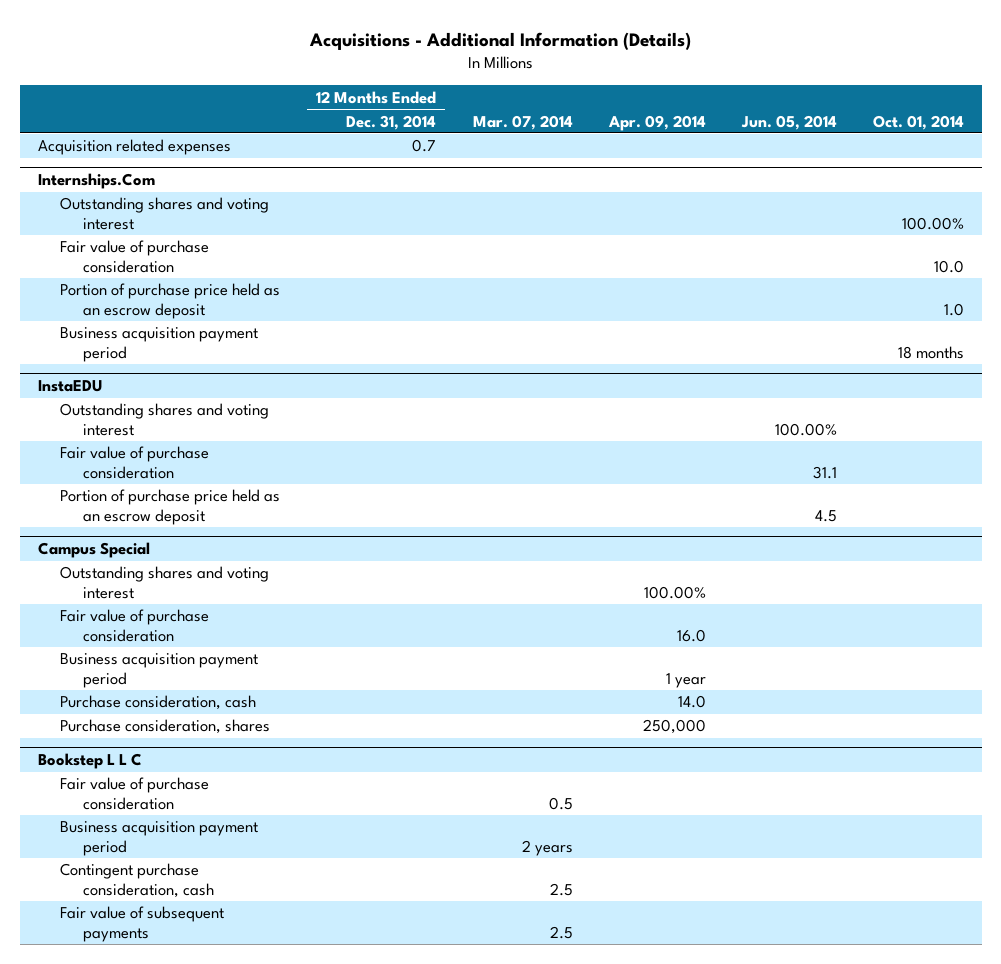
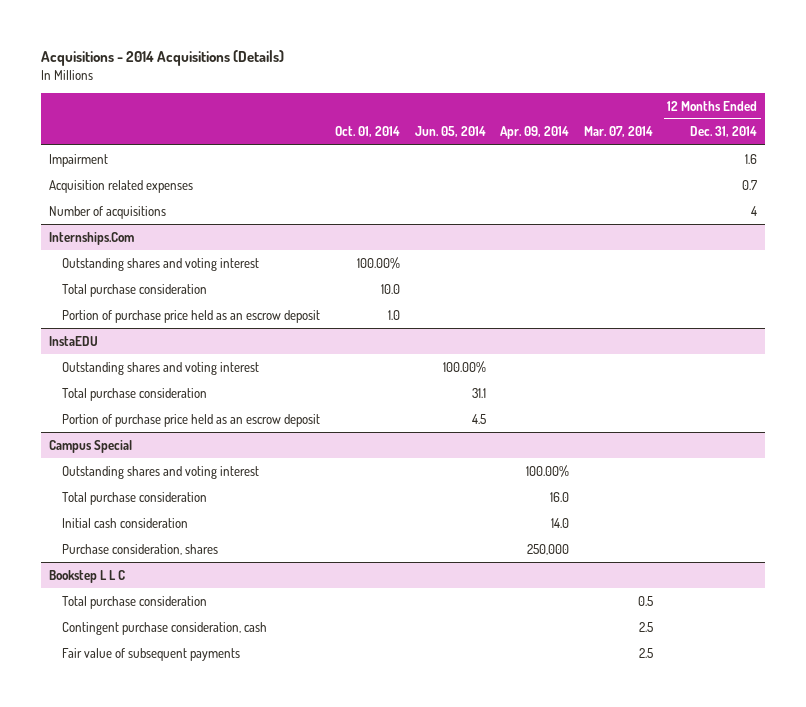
- Acquisitions - Additional Information (Details)
+ Acquisitions - 2014 Acquisitions (Details)
- | 12 Months Ended Dec. 31, 2014 | Mar. 07, 2014 | Apr. 09, 2014 | Jun. 05, 2014 | Oct. 01, 2014
+ | Oct. 01, 2014 | Jun. 05, 2014 | Apr. 09, 2014 | Mar. 07, 2014 | 12 Months Ended Dec. 31, 2014
+ Impairment | | | | | 1.6
+ Number of acquisitions | | | | | 4
@ Internships.Com
- Fair value of purchase consideration | | | | | 10.0
+ Total purchase consideration | 10.0 | | | |
- Business acquisition payment period | | | | | 18 months
@ InstaEDU
- Fair value of purchase consideration | | | | 31.1 |
+ Total purchase consideration | | 31.1 | | |
@ Campus Special
- Fair value of purchase consideration | | | 16.0 | |
- Business acquisition payment period | | | 1 year | |
- Purchase consideration, cash | | | 14.0 | |
+ Total purchase consideration | | | 16.0 | |
+ Initial cash consideration | | | 14.0 | |
@ Bookstep L L C
- Fair value of purchase consideration | | 0.5 | | |
- Business acquisition payment period | | 2 years | | |
+ Total purchase consideration | | | | 0.5 |

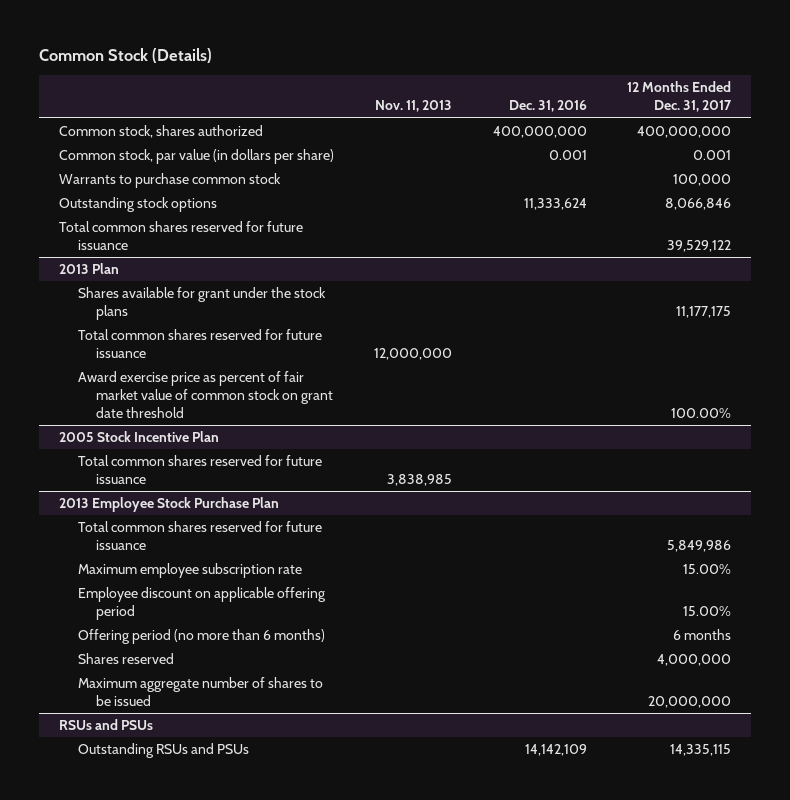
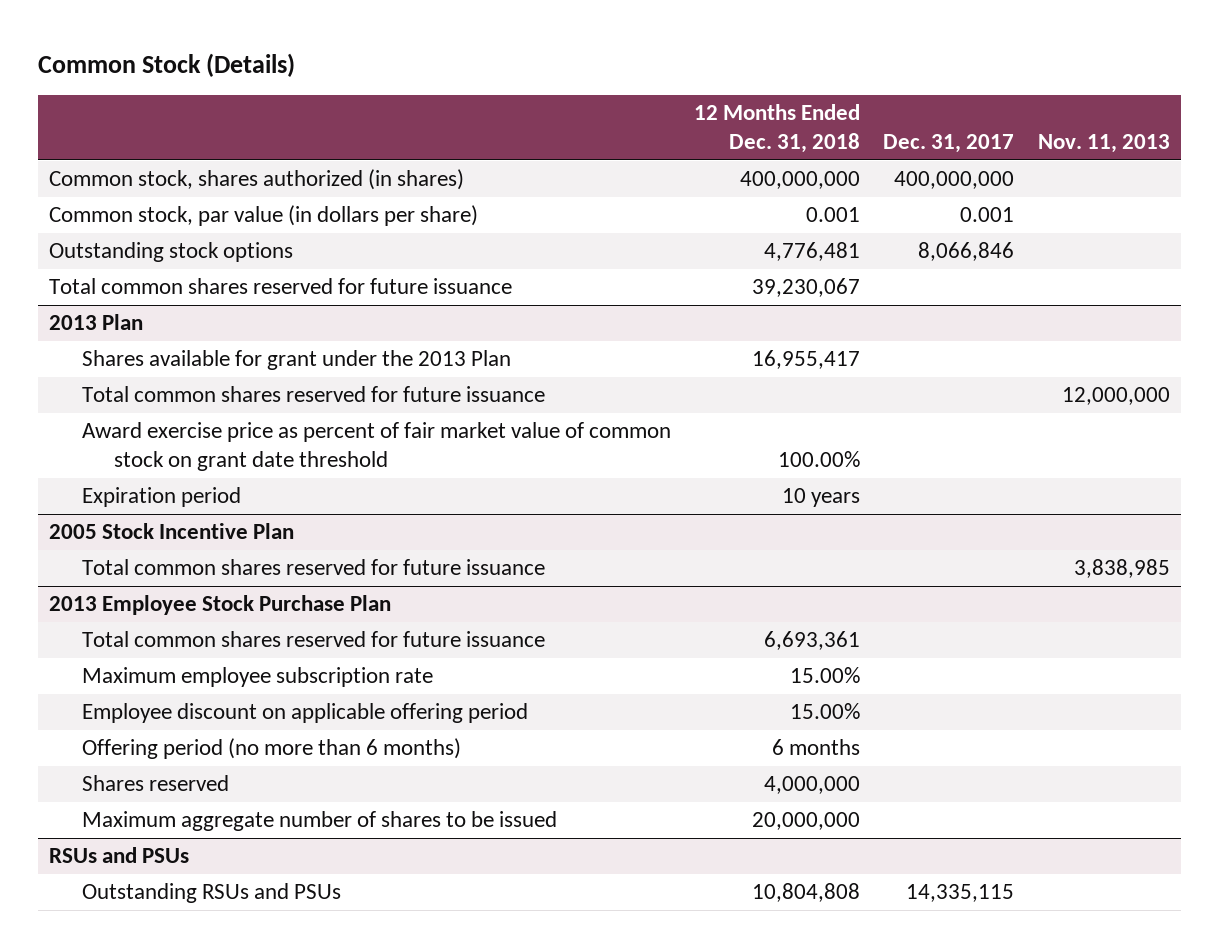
- | Nov. 11, 2013 | Dec. 31, 2016 | 12 Months Ended Dec. 31, 2017
+ | 12 Months Ended Dec. 31, 2018 | Dec. 31, 2017 | Nov. 11, 2013
- Common stock, shares authorized | | 400,000,000 | 400,000,000
+ Common stock, shares authorized (in shares) | 400,000,000 | 400,000,000 |
- Warrants to purchase common stock | | | 100,000
@ 2013 Plan
- Shares available for grant under the stock plans | | | 11,177,175
+ Shares available for grant under the 2013 Plan | 16,955,417 | |
+ Expiration period | 10 years | |

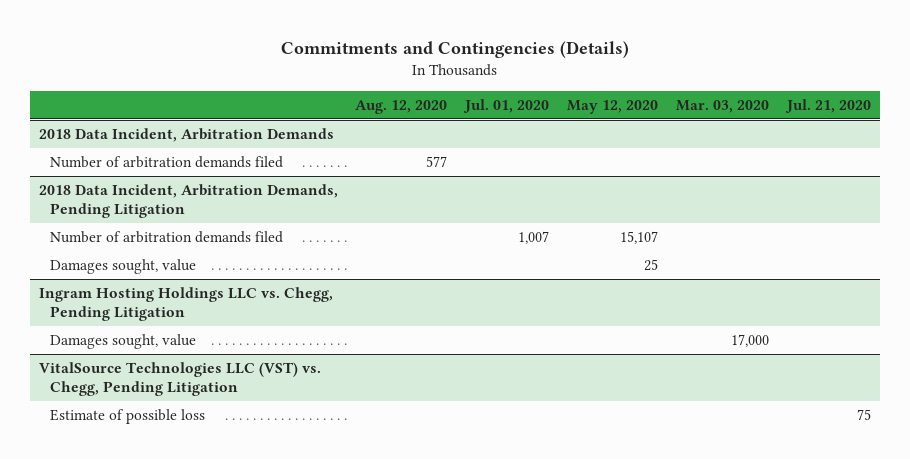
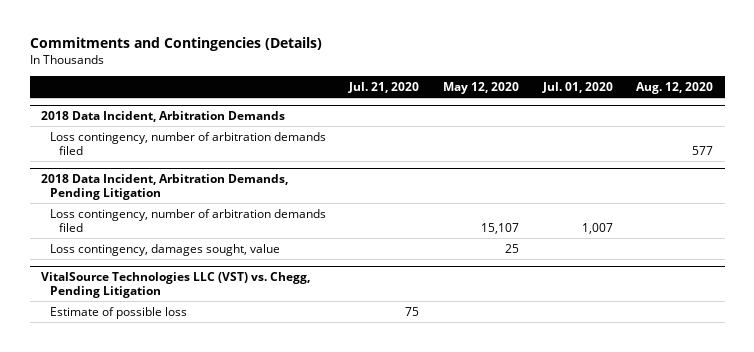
- | Aug. 12, 2020 | Jul. 01, 2020 | May 12, 2020 | Mar. 03, 2020 | Jul. 21, 2020
+ | Jul. 21, 2020 | May 12, 2020 | Jul. 01, 2020 | Aug. 12, 2020
@ 2018 Data Incident, Arbitration Demands
- Number of arbitration demands filed | 577 | | | |
+ Loss contingency, number of arbitration demands filed | | | | 577
@ 2018 Data Incident, Arbitration Demands, Pending Litigation
- Number of arbitration demands filed | | 1,007 | 15,107 | |
- Damages sought, value | | | 25 | |
- Ingram Hosting Holdings LLC vs. Chegg, Pending Litigation
- Damages sought, value | | | | 17,000 |
@ 2018 Data Incident, Arbitration Demands, Pending Litigation
+ Loss contingency, number of arbitration demands filed | | 15,107 | 1,007 |
+ Loss contingency, damages sought, value | | 25 | |

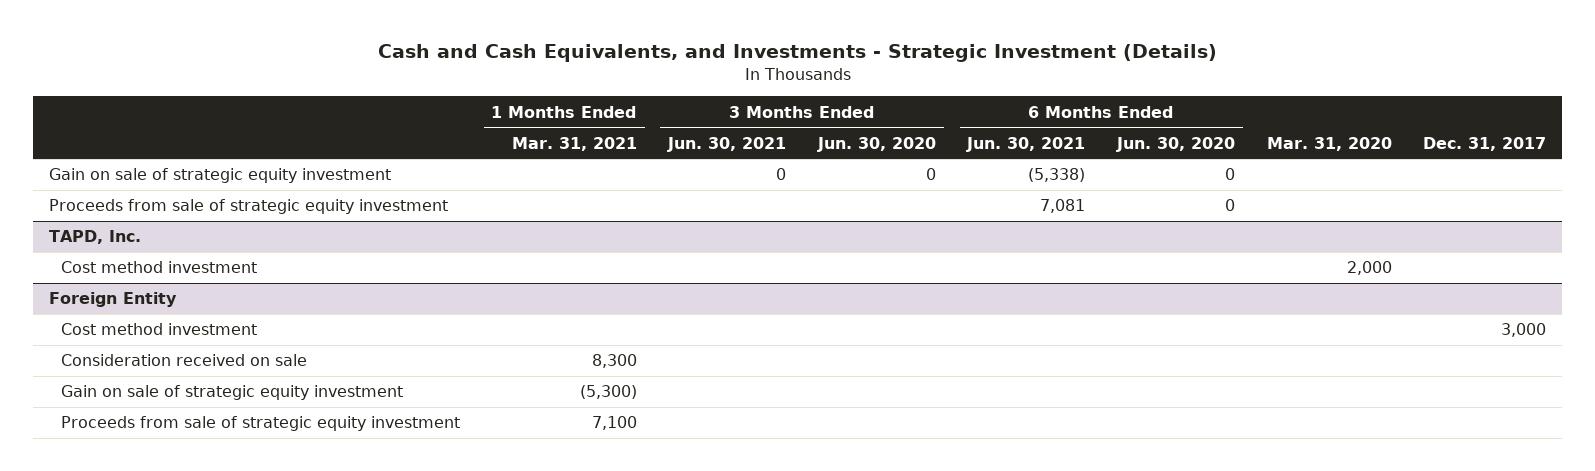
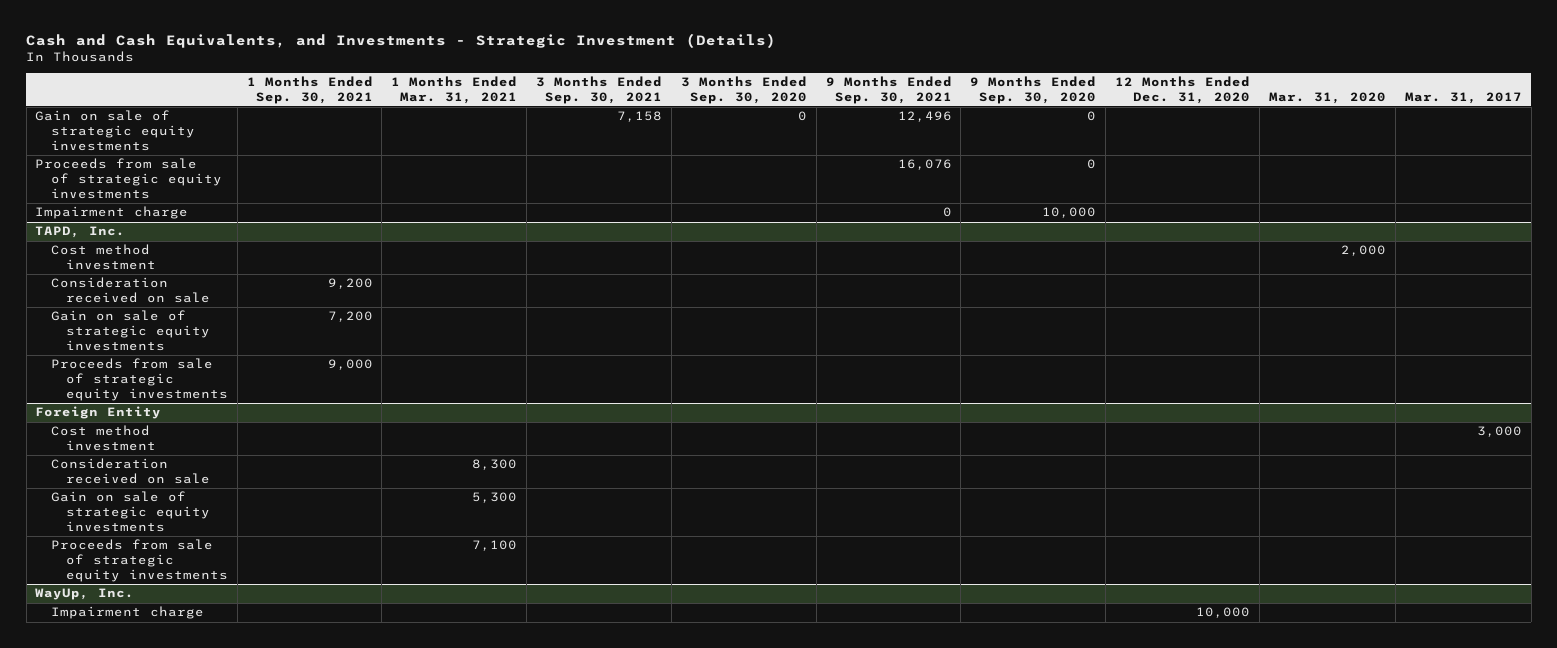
- | 1 Months Ended Mar. 31, 2021 | 3 Months Ended Jun. 30, 2021 | 3 Months Ended Jun. 30, 2020 | 6 Months Ended Jun. 30, 2021 | 6 Months Ended Jun. 30, 2020 | Mar. 31, 2020 | Dec. 31, 2017
+ | 1 Months Ended Sep. 30, 2021 | 1 Months Ended Mar. 31, 2021 | 3 Months Ended Sep. 30, 2021 | 3 Months Ended Sep. 30, 2020 | 9 Months Ended Sep. 30, 2021 | 9 Months Ended Sep. 30, 2020 | 12 Months Ended Dec. 31, 2020 | Mar. 31, 2020 | Mar. 31, 2017
- Gain on sale of strategic equity investment | | 0 | 0 | (5,338) | 0 | |
- Proceeds from sale of strategic equity investment | | | | 7,081 | 0 | |
+ Gain on sale of strategic equity investments | | | 7,158 | 0 | 12,496 | 0 | | |
+ Proceeds from sale of strategic equity investments | | | | | 16,076 | 0 | | |
+ Impairment charge | | | | | 0 | 10,000 | | |
@ TAPD, Inc.
+ Consideration received on sale | 9,200 | | | | | | | |
+ Gain on sale of strategic equity investments | 7,200 | | | | | | | |
+ Proceeds from sale of strategic equity investments | 9,000 | | | | | | | |
@ Foreign Entity
- Gain on sale of strategic equity investment | (5,300) | | | | | |
- Proceeds from sale of strategic equity investment | 7,100 | | | | | |
+ Gain on sale of strategic equity investments | | 5,300 | | | | | | |
+ Proceeds from sale of strategic equity investments | | 7,100 | | | | | | |
+ WayUp, Inc.
+ Impairment charge | | | | | | | 10,000 | |

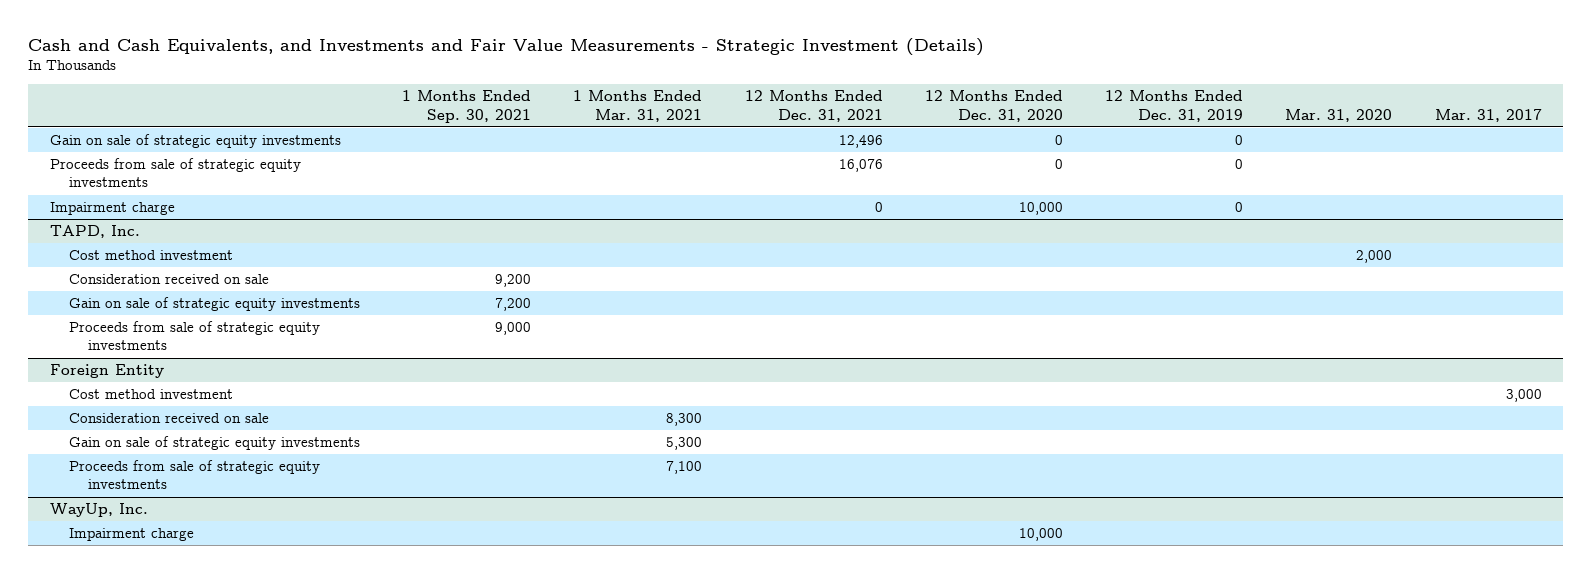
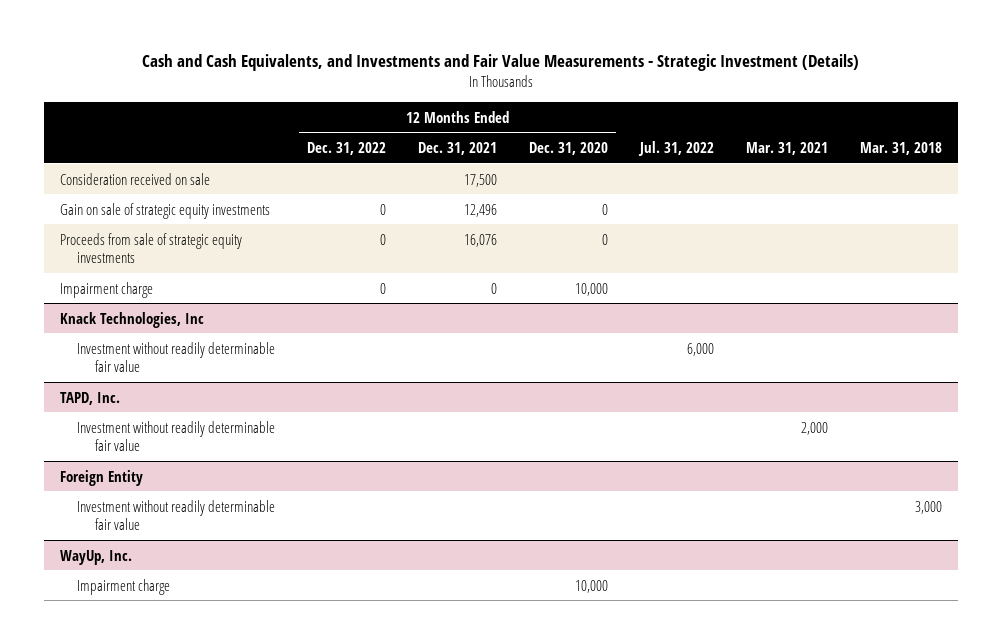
- | 1 Months Ended Sep. 30, 2021 | 1 Months Ended Mar. 31, 2021 | 12 Months Ended Dec. 31, 2021 | 12 Months Ended Dec. 31, 2020 | 12 Months Ended Dec. 31, 2019 | Mar. 31, 2020 | Mar. 31, 2017
+ | 12 Months Ended Dec. 31, 2022 | 12 Months Ended Dec. 31, 2021 | 12 Months Ended Dec. 31, 2020 | Jul. 31, 2022 | Mar. 31, 2021 | Mar. 31, 2018
+ Consideration received on sale | | 17,500 | | | |
+ Knack Technologies, Inc
+ Investment without readily determinable fair value | | | | 6,000 | |
@ TAPD, Inc.
- Cost method investment | | | | | | 2,000 |
- Consideration received on sale | 9,200 | | | | | |
- Gain on sale of strategic equity investments | 7,200 | | | | | |
- Proceeds from sale of strategic equity investments | 9,000 | | | | | |
+ Investment without readily determinable fair value | | | | | 2,000 |
@ Foreign Entity
- Cost method investment | | | | | | | 3,000
- Consideration received on sale | | 8,300 | | | | |
- Gain on sale of strategic equity investments | | 5,300 | | | | |
- Proceeds from sale of strategic equity investments | | 7,100 | | | | |
+ Investment without readily determinable fair value | | | | | | 3,000

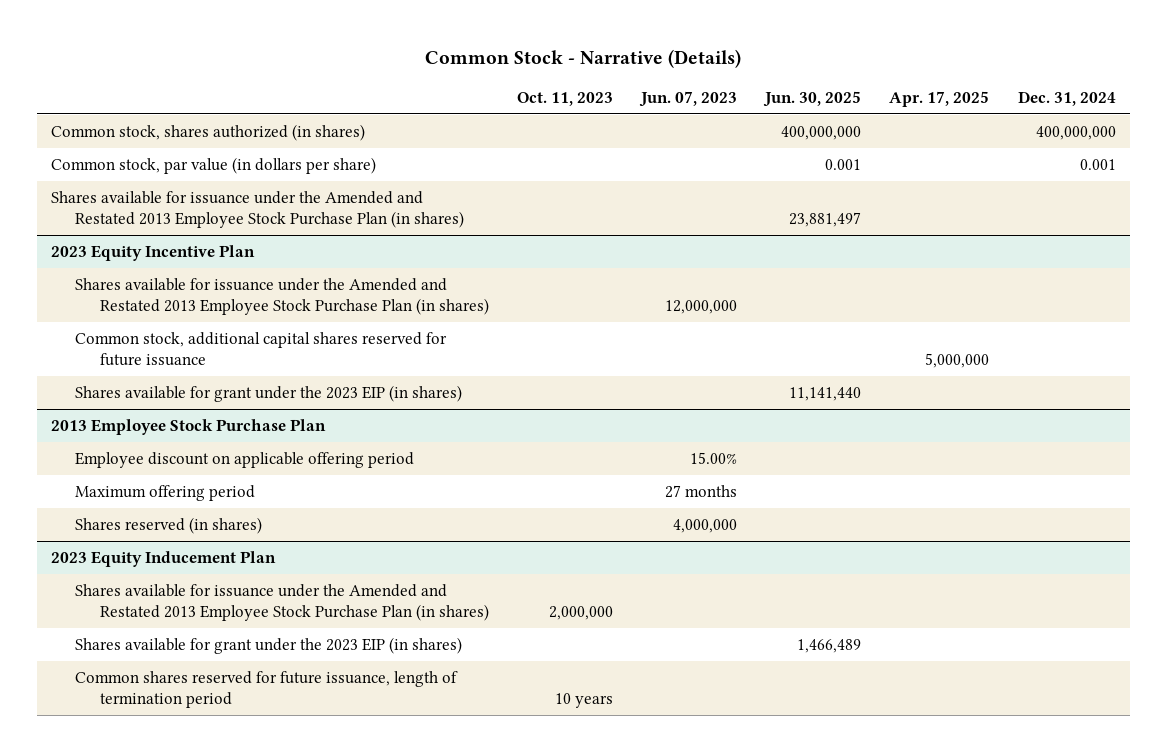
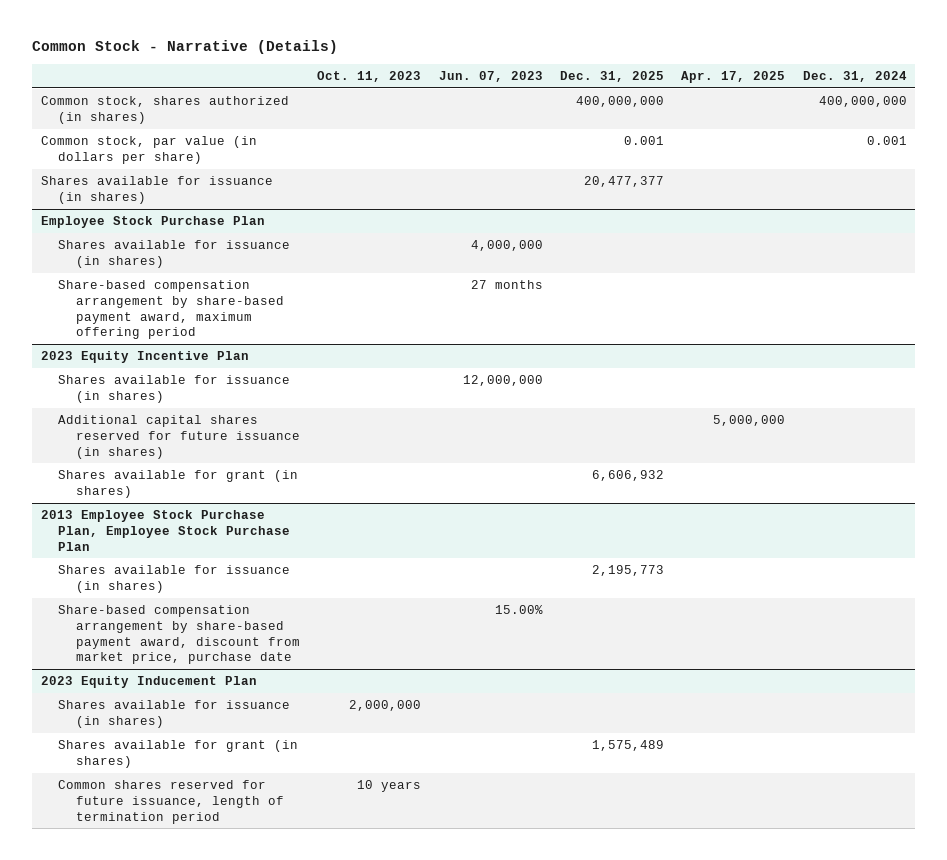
- | Oct. 11, 2023 | Jun. 07, 2023 | Jun. 30, 2025 | Apr. 17, 2025 | Dec. 31, 2024
+ | Oct. 11, 2023 | Jun. 07, 2023 | Dec. 31, 2025 | Apr. 17, 2025 | Dec. 31, 2024
- Shares available for issuance under the Amended and Restated 2013 Employee Stock Purchase Plan (in shares) | | | 23,881,497 | |
+ Shares available for issuance (in shares) | | | 20,477,377 | |
+ Employee Stock Purchase Plan
+ Shares available for issuance (in shares) | | 4,000,000 | | |
+ Share-based compensation arrangement by share-based payment award, maximum offering period | | 27 months | | |
@ 2023 Equity Incentive Plan
- Shares available for issuance under the Amended and Restated 2013 Employee Stock Purchase Plan (in shares) | | 12,000,000 | | |
- Common stock, additional capital shares reserved for future issuance | | | | 5,000,000 |
- Shares available for grant under the 2023 EIP (in shares) | | | 11,141,440 | |
- 2013 Employee Stock Purchase Plan
- Employee discount on applicable offering period | | 15.00% | | |
- Maximum offering period | | 27 months | | |
- Shares reserved (in shares) | | 4,000,000 | | |
@ 2023 Equity Incentive Plan
+ Shares available for issuance (in shares) | | 12,000,000 | | |
+ Additional capital shares reserved for future issuance (in shares) | | | | 5,000,000 |
+ Shares available for grant (in shares) | | | 6,606,932 | |
+ 2013 Employee Stock Purchase Plan, Employee Stock Purchase Plan
+ Shares available for issuance (in shares) | | | 2,195,773 | |
+ Share-based compensation arrangement by share-based payment award, discount from market price, purchase date | | 15.00% | | |
@ 2023 Equity Inducement Plan
- Shares available for issuance under the Amended and Restated 2013 Employee Stock Purchase Plan (in shares) | 2,000,000 | | | |
- Shares available for grant under the 2023 EIP (in shares) | | | 1,466,489 | |
+ Shares available for issuance (in shares) | 2,000,000 | | | |
+ Shares available for grant (in shares) | | | 1,575,489 | |

